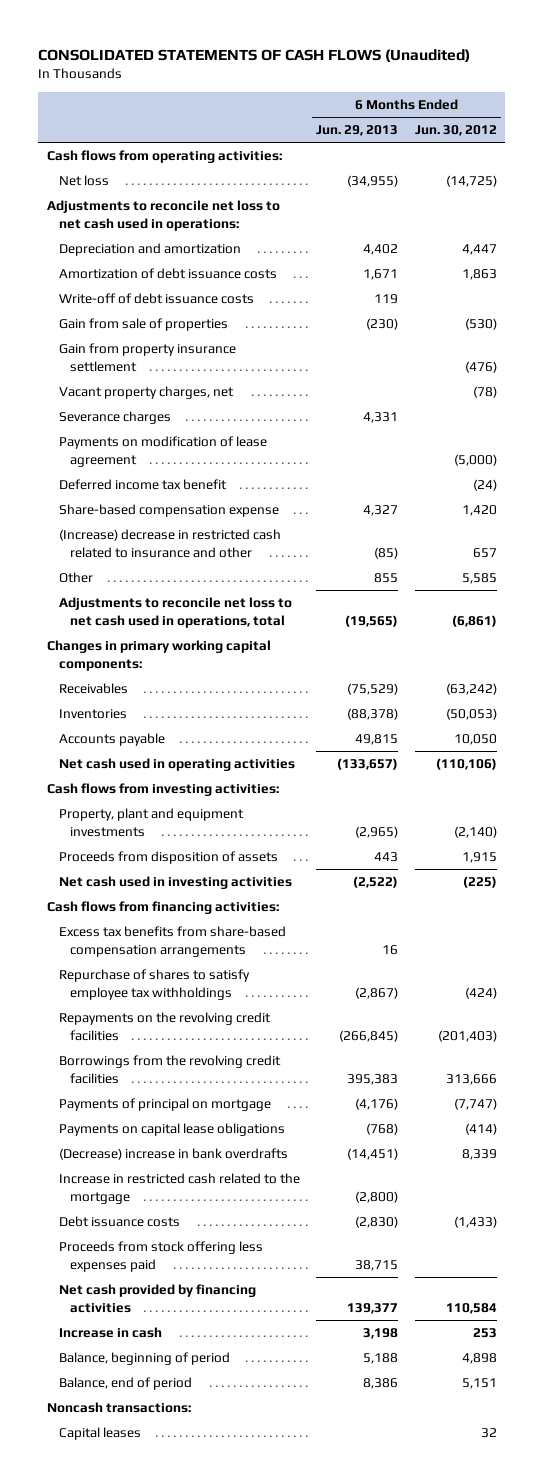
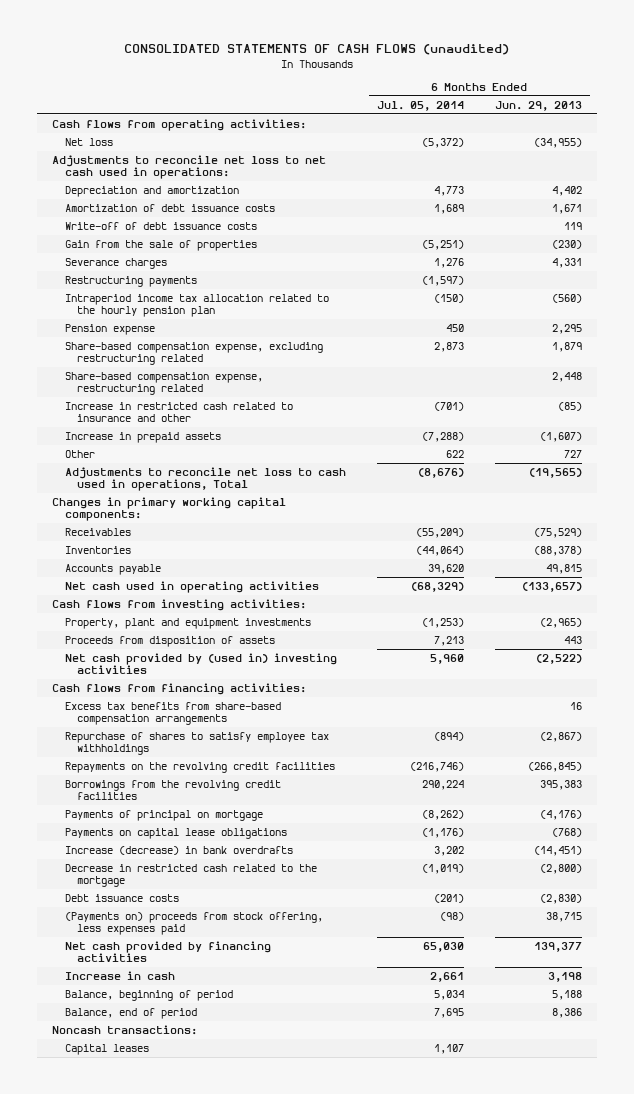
- CONSOLIDATED STATEMENTS OF CASH FLOWS (Unaudited)
+ CONSOLIDATED STATEMENTS OF CASH FLOWS (unaudited)
- | 6 Months Ended Jun. 29, 2013 | 6 Months Ended Jun. 30, 2012
+ | 6 Months Ended Jul. 05, 2014 | 6 Months Ended Jun. 29, 2013
- Gain from sale of properties | (230) | (530)
- Gain from property insurance settlement | | (476)
- Vacant property charges, net | | (78)
+ Gain from the sale of properties | (5,251) | (230)
- Payments on modification of lease agreement | | (5,000)
- Deferred income tax benefit | | (24)
- Share-based compensation expense | 4,327 | 1,420
- (Increase) decrease in restricted cash related to insurance and other | (85) | 657
- Other | 855 | 5,585
- Adjustments to reconcile net loss to net cash used in operations, total | (19,565) | (6,861)
+ Restructuring payments | (1,597) |
+ Intraperiod income tax allocation related to the hourly pension plan | (150) | (560)
+ Pension expense | 450 | 2,295
+ Share-based compensation expense, excluding restructuring related | 2,873 | 1,879
+ Share-based compensation expense, restructuring related | | 2,448
+ Increase in restricted cash related to insurance and other | (701) | (85)
+ Increase in prepaid assets | (7,288) | (1,607)
+ Other | 622 | 727
+ Adjustments to reconcile net loss to cash used in operations, Total | (8,676) | (19,565)
- Net cash used in investing activities | (2,522) | (225)
+ Net cash provided by (used in) investing activities | 5,960 | (2,522)
- (Decrease) increase in bank overdrafts | (14,451) | 8,339
- Increase in restricted cash related to the mortgage | (2,800) |
+ Increase (decrease) in bank overdrafts | 3,202 | (14,451)
+ Decrease in restricted cash related to the mortgage | (1,019) | (2,800)
- Proceeds from stock offering less expenses paid | 38,715 |
+ (Payments on) proceeds from stock offering, less expenses paid | (98) | 38,715

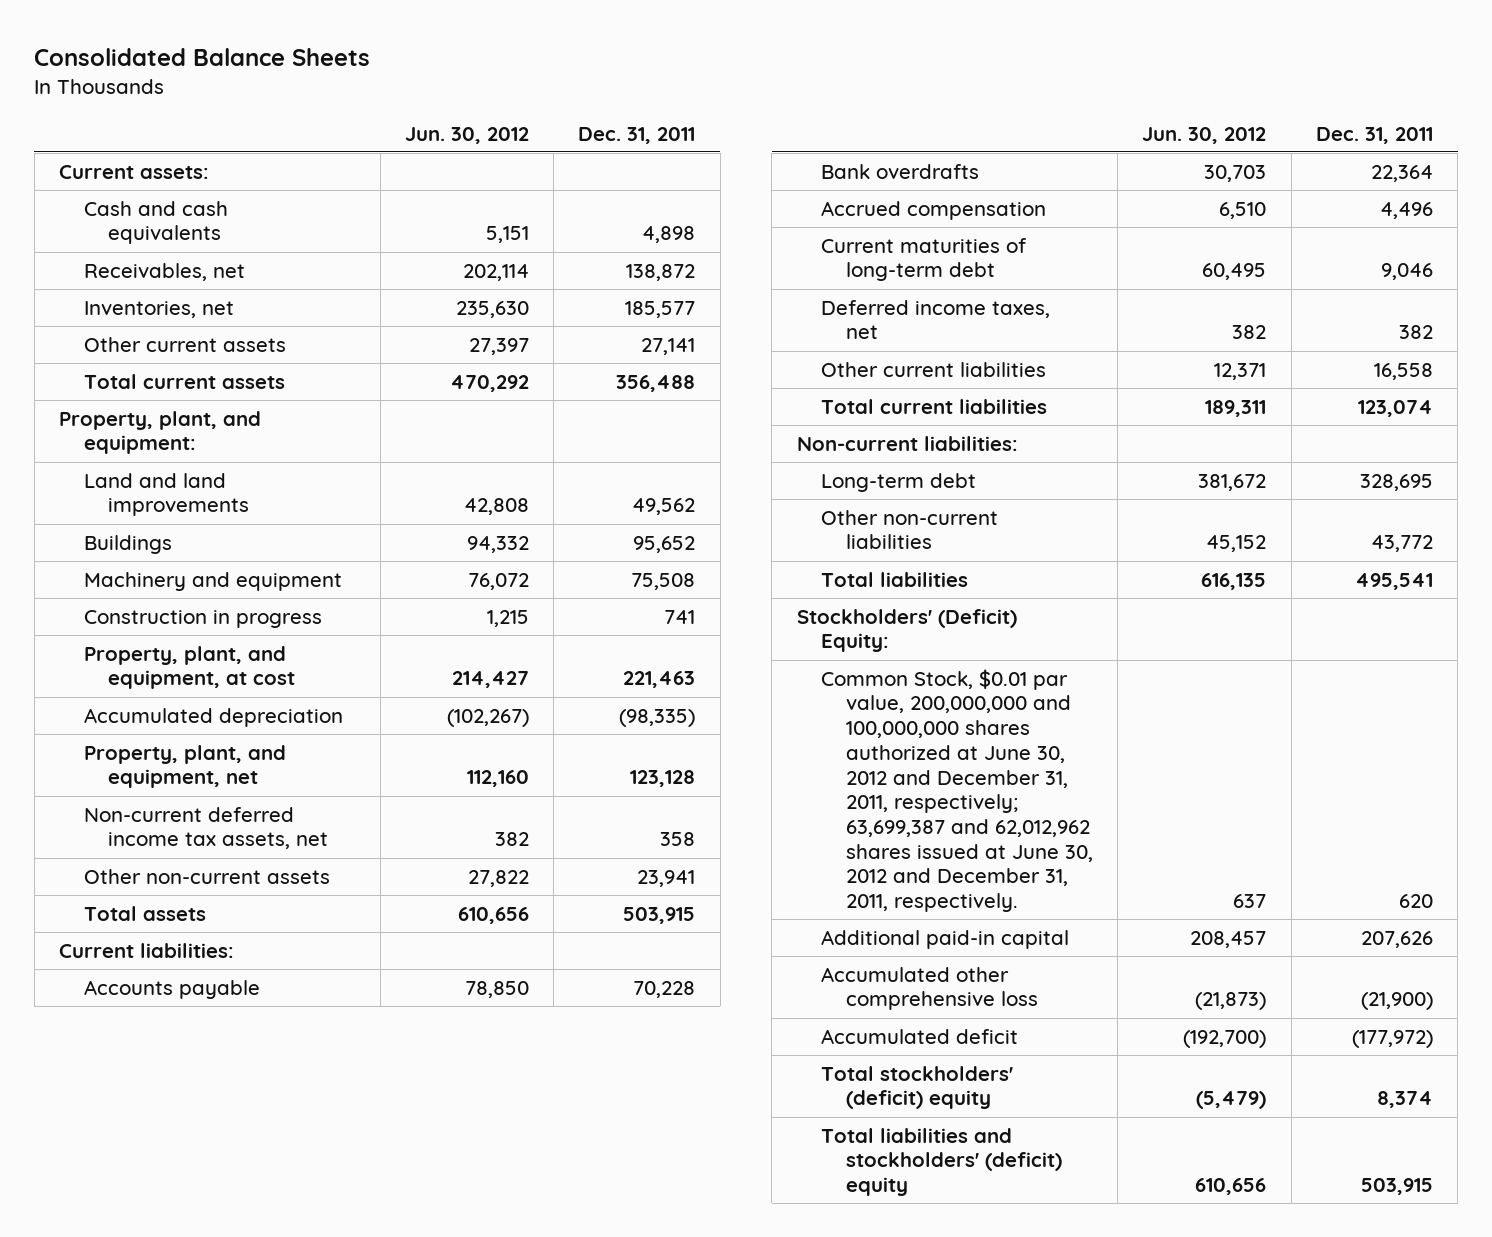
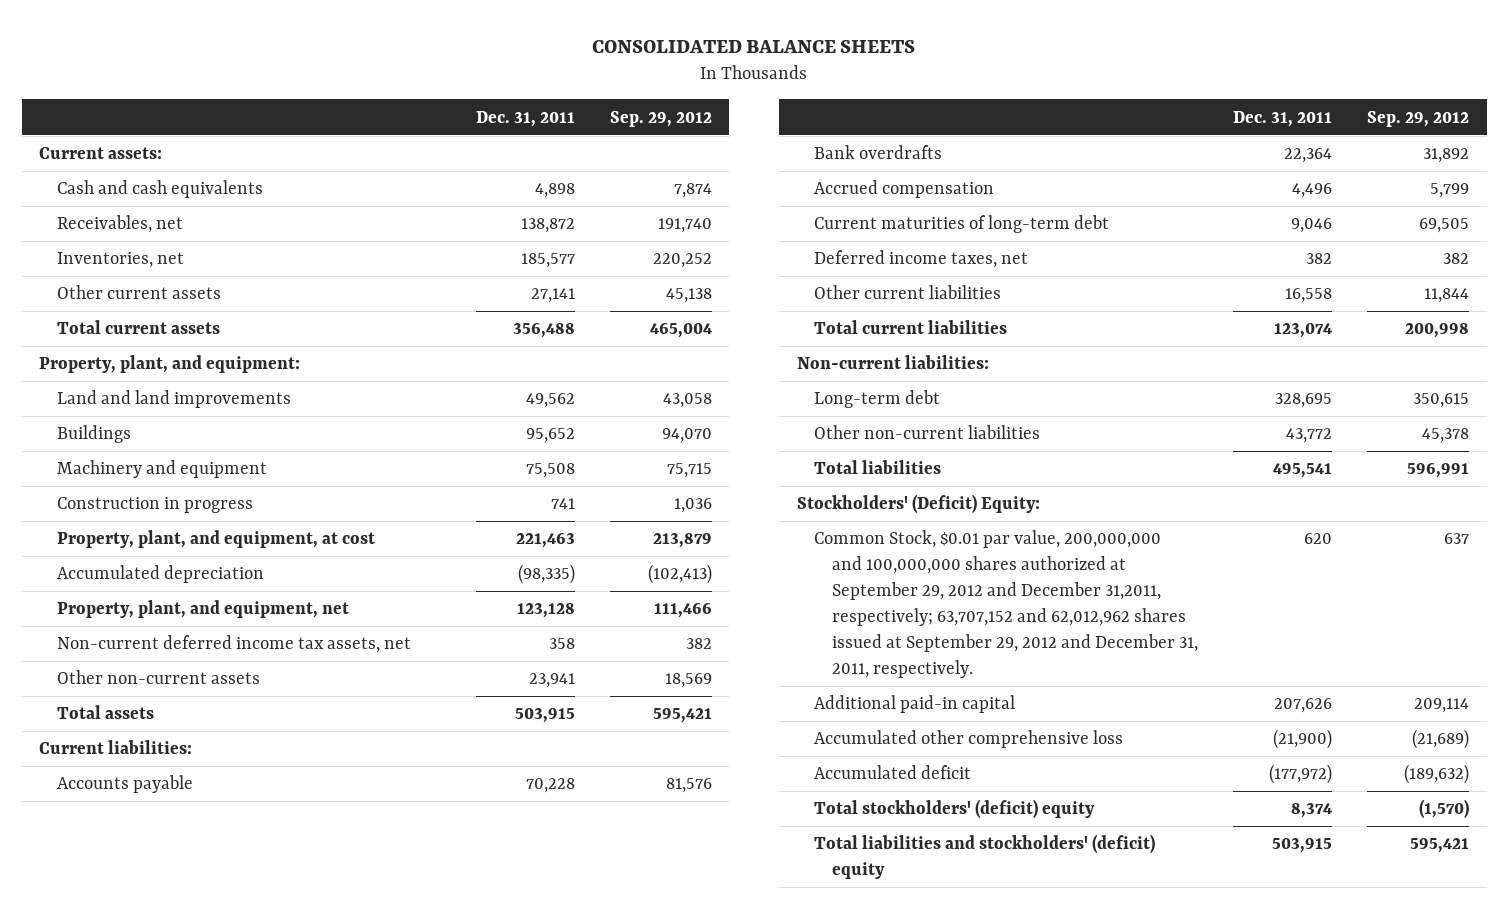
- Consolidated Balance Sheets
+ CONSOLIDATED BALANCE SHEETS
- | Jun. 30, 2012 | Dec. 31, 2011
+ | Dec. 31, 2011 | Sep. 29, 2012
- Common Stock, $0.01 par value, 200,000,000 and 100,000,000 shares authorized at June 30, 2012 and December 31, 2011, respectively; 63,699,387 and 62,012,962 shares issued at June 30, 2012 and December 31, 2011, respectively. | 637 | 620
+ Common Stock, $0.01 par value, 200,000,000 and 100,000,000 shares authorized at September 29, 2012 and December 31,2011, respectively; 63,707,152 and 62,012,962 shares issued at September 29, 2012 and December 31, 2011, respectively. | 620 | 637

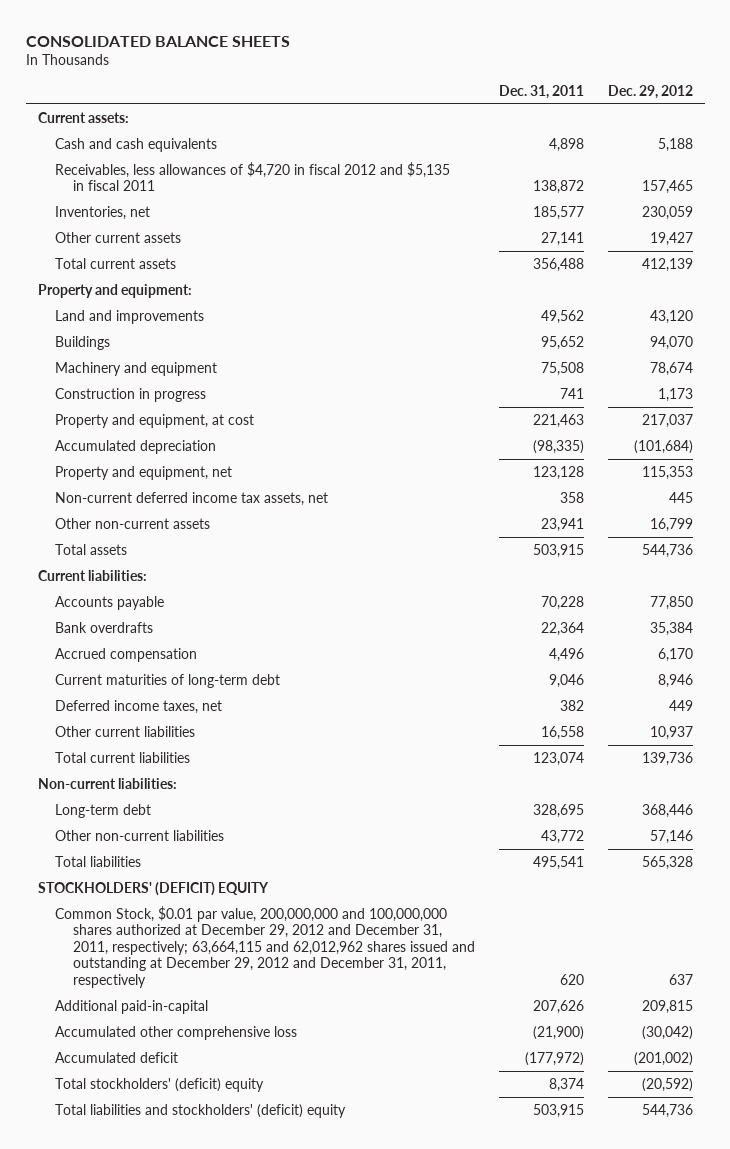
- | Dec. 31, 2011 | Sep. 29, 2012
+ | Dec. 31, 2011 | Dec. 29, 2012
- Receivables, net | 138,872 | 191,740
+ Receivables, less allowances of $4,720 in fiscal 2012 and $5,135 in fiscal 2011 | 138,872 | 157,465
- Property, plant, and equipment:
- Land and land improvements | 49,562 | 43,058
+ Property and equipment:
+ Land and improvements | 49,562 | 43,120
- Property, plant, and equipment, at cost | 221,463 | 213,879
+ Property and equipment, at cost | 221,463 | 217,037
- Property, plant, and equipment, net | 123,128 | 111,466
+ Property and equipment, net | 123,128 | 115,353
- Stockholders' (Deficit) Equity:
- Common Stock, $0.01 par value, 200,000,000 and 100,000,000 shares authorized at September 29, 2012 and December 31,2011, respectively; 63,707,152 and 62,012,962 shares issued at September 29, 2012 and December 31, 2011, respectively. | 620 | 637
- Additional paid-in capital | 207,626 | 209,114
+ STOCKHOLDERS' (DEFICIT) EQUITY
+ Common Stock, $0.01 par value, 200,000,000 and 100,000,000 shares authorized at December 29, 2012 and December 31, 2011, respectively; 63,664,115 and 62,012,962 shares issued and outstanding at December 29, 2012 and December 31, 2011, respectively | 620 | 637
+ Additional paid-in-capital | 207,626 | 209,815

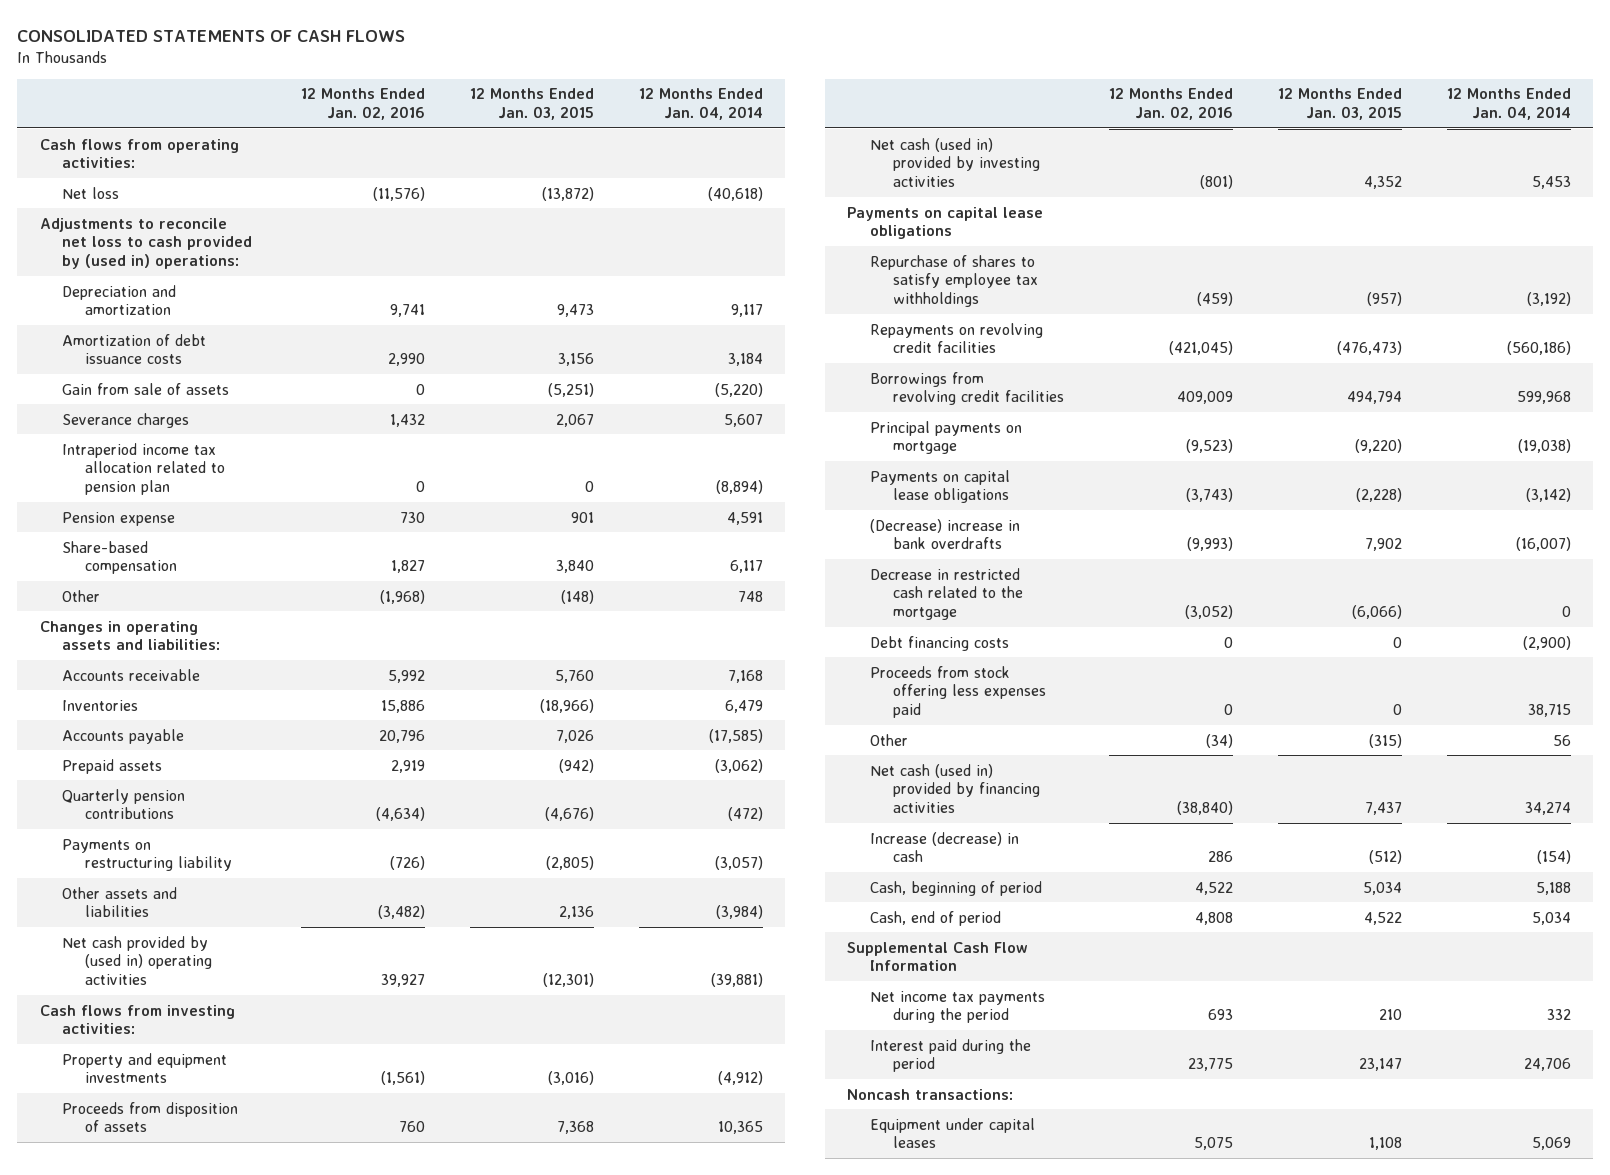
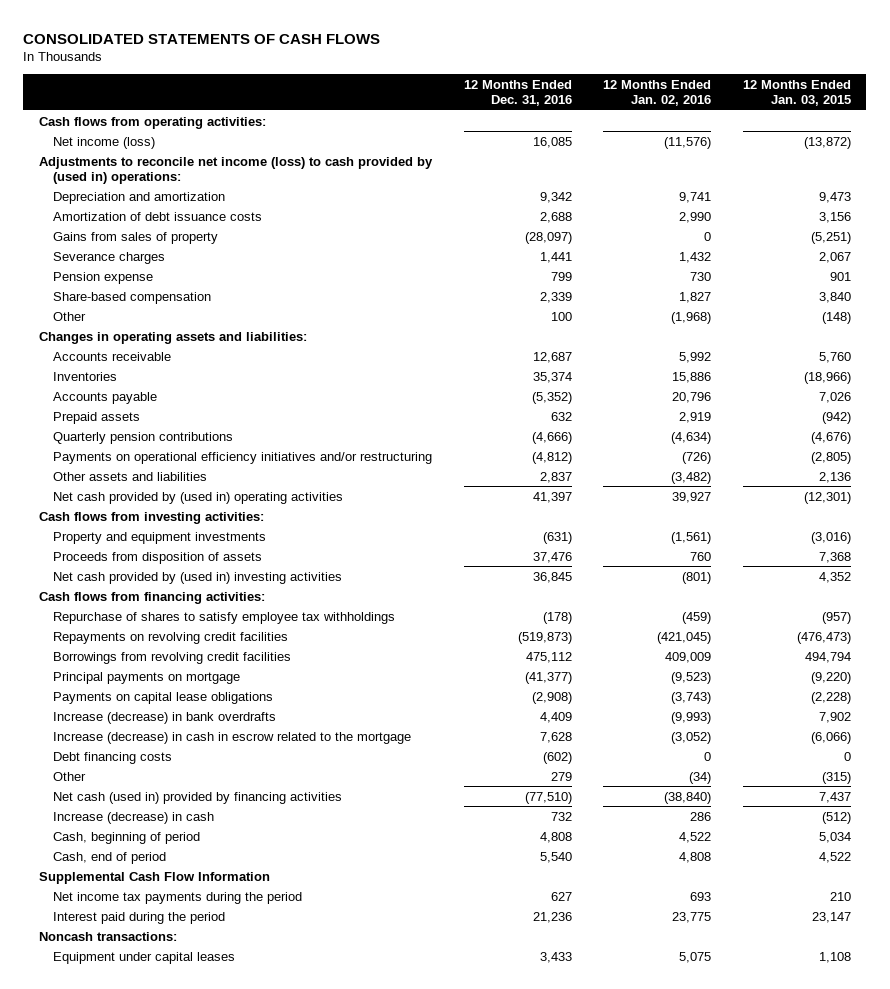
- | 12 Months Ended Jan. 02, 2016 | 12 Months Ended Jan. 03, 2015 | 12 Months Ended Jan. 04, 2014
+ | 12 Months Ended Dec. 31, 2016 | 12 Months Ended Jan. 02, 2016 | 12 Months Ended Jan. 03, 2015
- Net loss | (11,576) | (13,872) | (40,618)
- Adjustments to reconcile net loss to cash provided by (used in) operations:
+ Net income (loss) | 16,085 | (11,576) | (13,872)
+ Adjustments to reconcile net income (loss) to cash provided by (used in) operations:
- Gain from sale of assets | 0 | (5,251) | (5,220)
+ Gains from sales of property | (28,097) | 0 | (5,251)
- Intraperiod income tax allocation related to pension plan | 0 | 0 | (8,894)
- Payments on restructuring liability | (726) | (2,805) | (3,057)
+ Payments on operational efficiency initiatives and/or restructuring | (4,812) | (726) | (2,805)
- Net cash (used in) provided by investing activities | (801) | 4,352 | 5,453
- Payments on capital lease obligations
+ Net cash provided by (used in) investing activities | 36,845 | (801) | 4,352
+ Cash flows from financing activities:
- (Decrease) increase in bank overdrafts | (9,993) | 7,902 | (16,007)
- Decrease in restricted cash related to the mortgage | (3,052) | (6,066) | 0
+ Increase (decrease) in bank overdrafts | 4,409 | (9,993) | 7,902
+ Increase (decrease) in cash in escrow related to the mortgage | 7,628 | (3,052) | (6,066)
- Proceeds from stock offering less expenses paid | 0 | 0 | 38,715

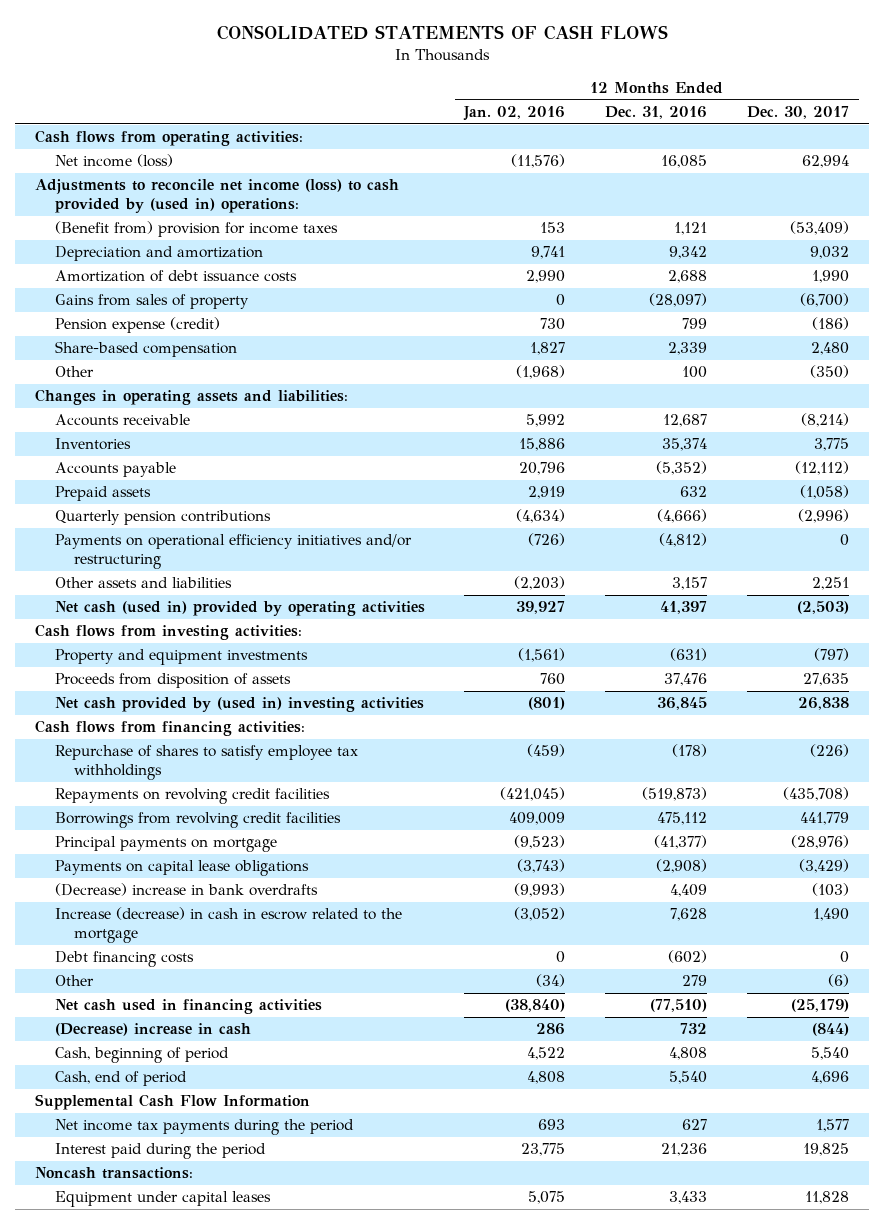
- | 12 Months Ended Dec. 31, 2016 | 12 Months Ended Jan. 02, 2016 | 12 Months Ended Jan. 03, 2015
+ | 12 Months Ended Jan. 02, 2016 | 12 Months Ended Dec. 31, 2016 | 12 Months Ended Dec. 30, 2017
+ (Benefit from) provision for income taxes | 153 | 1,121 | (53,409)
- Severance charges | 1,441 | 1,432 | 2,067
- Pension expense | 799 | 730 | 901
+ Pension expense (credit) | 730 | 799 | (186)
- Other assets and liabilities | 2,837 | (3,482) | 2,136
- Net cash provided by (used in) operating activities | 41,397 | 39,927 | (12,301)
+ Other assets and liabilities | (2,203) | 3,157 | 2,251
+ Net cash (used in) provided by operating activities | 39,927 | 41,397 | (2,503)
- Increase (decrease) in bank overdrafts | 4,409 | (9,993) | 7,902
+ (Decrease) increase in bank overdrafts | (9,993) | 4,409 | (103)
- Net cash (used in) provided by financing activities | (77,510) | (38,840) | 7,437
- Increase (decrease) in cash | 732 | 286 | (512)
+ Net cash used in financing activities | (38,840) | (77,510) | (25,179)
+ (Decrease) increase in cash | 286 | 732 | (844)

